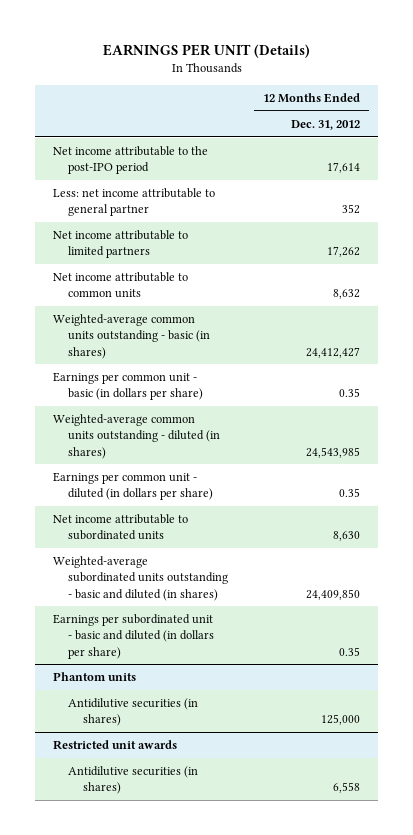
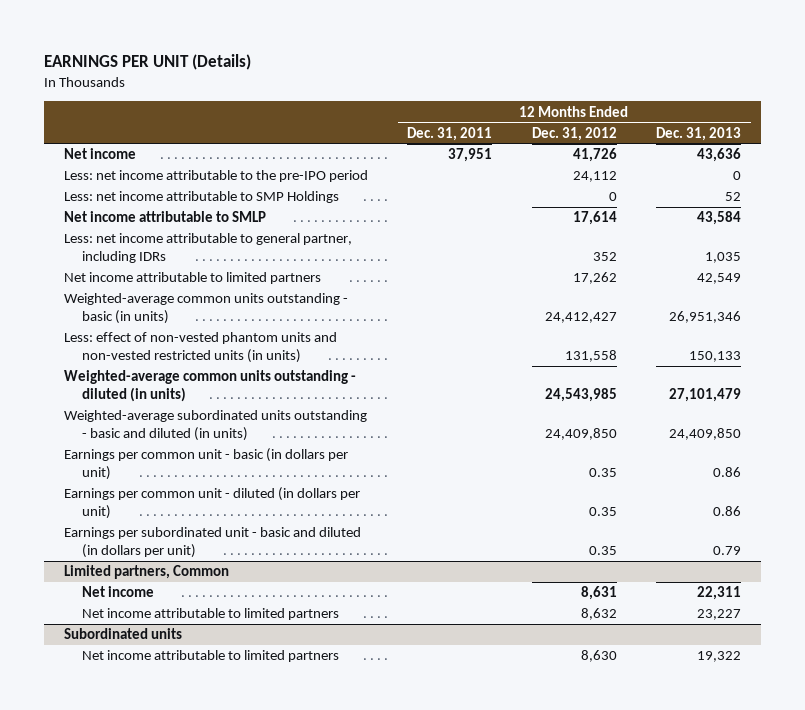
- | 12 Months Ended Dec. 31, 2012
+ | 12 Months Ended Dec. 31, 2011 | 12 Months Ended Dec. 31, 2012 | 12 Months Ended Dec. 31, 2013
- Net income attributable to the post-IPO period | 17,614
- Less: net income attributable to general partner | 352
+ Net income | 37,951 | 41,726 | 43,636
+ Less: net income attributable to the pre-IPO period | | 24,112 | 0
+ Less: net income attributable to SMP Holdings | | 0 | 52
+ Net income attributable to SMLP | | 17,614 | 43,584
+ Less: net income attributable to general partner, including IDRs | | 352 | 1,035
- Net income attributable to common units | 8,632
- Weighted-average common units outstanding - basic (in shares) | 24,412,427
- Earnings per common unit - basic (in dollars per share) | 0.35
- Weighted-average common units outstanding - diluted (in shares) | 24,543,985
- Earnings per common unit - diluted (in dollars per share) | 0.35
- Net income attributable to subordinated units | 8,630
- Weighted-average subordinated units outstanding - basic and diluted (in shares) | 24,409,850
- Earnings per subordinated unit - basic and diluted (in dollars per share) | 0.35
- Phantom units
- Antidilutive securities (in shares) | 125,000
- Restricted unit awards
- Antidilutive securities (in shares) | 6,558
+ Weighted-average common units outstanding - basic (in units) | | 24,412,427 | 26,951,346
+ Less: effect of non-vested phantom units and non-vested restricted units (in units) | | 131,558 | 150,133
+ Weighted-average common units outstanding - diluted (in units) | | 24,543,985 | 27,101,479
+ Weighted-average subordinated units outstanding - basic and diluted (in units) | | 24,409,850 | 24,409,850
+ Earnings per common unit - basic (in dollars per unit) | | 0.35 | 0.86
+ Earnings per common unit - diluted (in dollars per unit) | | 0.35 | 0.86
+ Earnings per subordinated unit - basic and diluted (in dollars per unit) | | 0.35 | 0.79
+ Limited partners, Common
+ Net income | | 8,631 | 22,311
+ Net income attributable to limited partners | | 8,632 | 23,227
+ Subordinated units
+ Net income attributable to limited partners | | 8,630 | 19,322

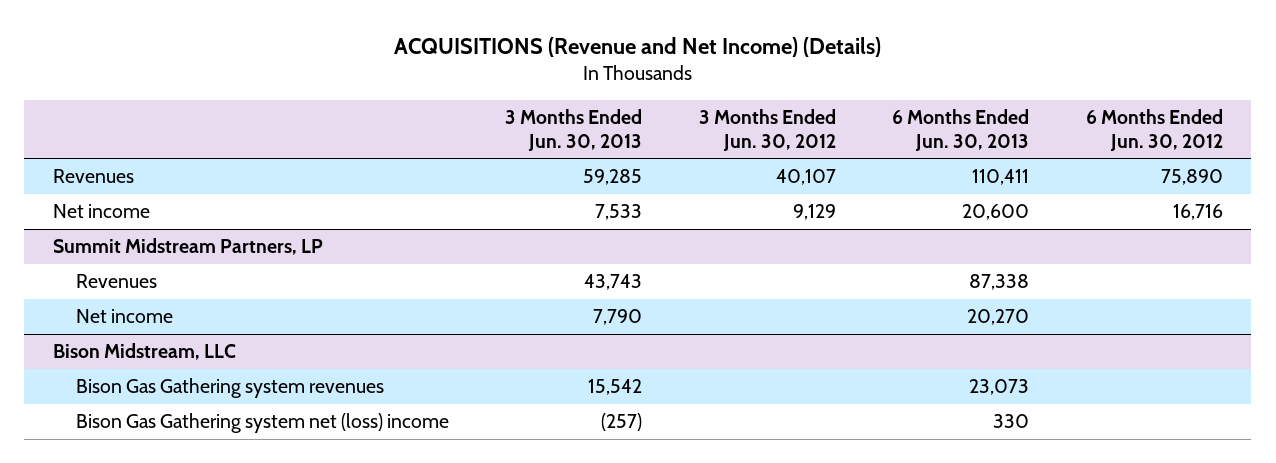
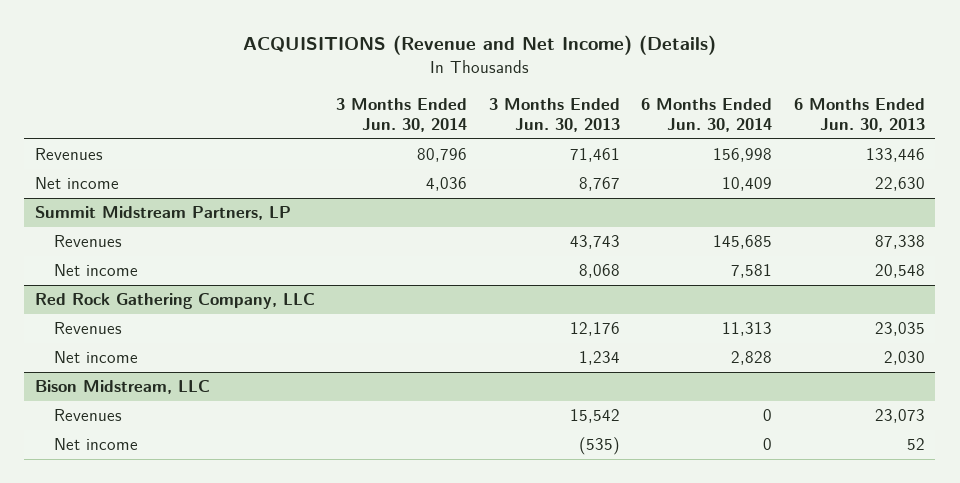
- | 3 Months Ended Jun. 30, 2013 | 3 Months Ended Jun. 30, 2012 | 6 Months Ended Jun. 30, 2013 | 6 Months Ended Jun. 30, 2012
+ | 3 Months Ended Jun. 30, 2014 | 3 Months Ended Jun. 30, 2013 | 6 Months Ended Jun. 30, 2014 | 6 Months Ended Jun. 30, 2013
- Revenues | 59,285 | 40,107 | 110,411 | 75,890
- Net income | 7,533 | 9,129 | 20,600 | 16,716
+ Revenues | 80,796 | 71,461 | 156,998 | 133,446
+ Net income | 4,036 | 8,767 | 10,409 | 22,630
@ Summit Midstream Partners, LP
- Net income | 7,790 | | 20,270 |
+ Net income | | 8,068 | 7,581 | 20,548
+ Red Rock Gathering Company, LLC
+ Revenues | | 12,176 | 11,313 | 23,035
+ Net income | | 1,234 | 2,828 | 2,030
@ Bison Midstream, LLC
- Bison Gas Gathering system revenues | 15,542 | | 23,073 |
- Bison Gas Gathering system net (loss) income | (257) | | 330 |
+ Revenues | | 15,542 | 0 | 23,073
+ Net income | | (535) | 0 | 52

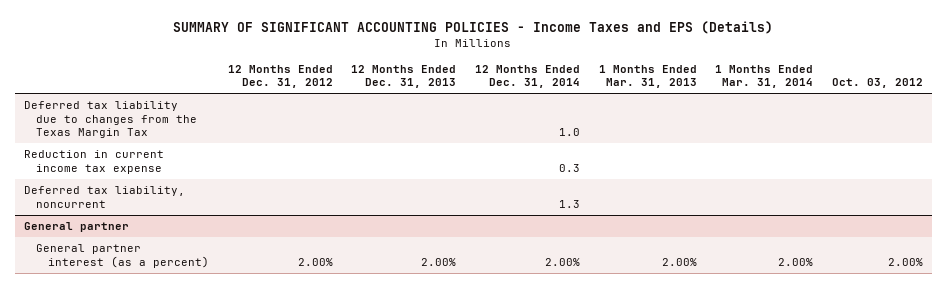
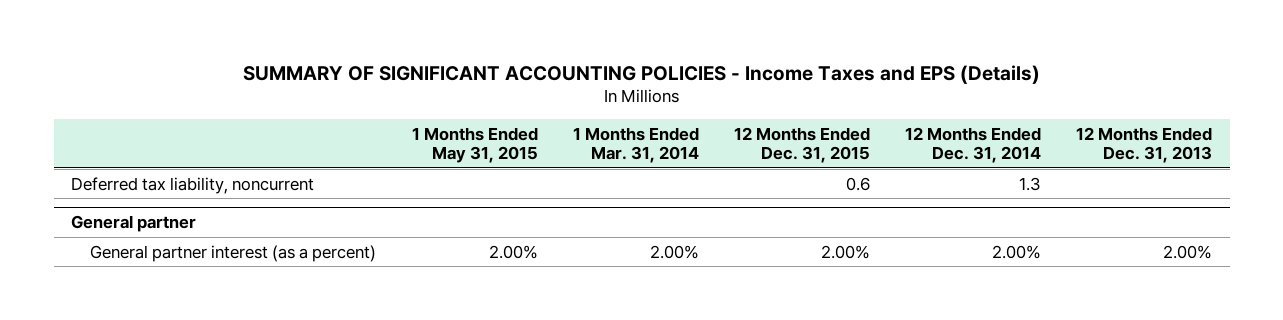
- | 12 Months Ended Dec. 31, 2012 | 12 Months Ended Dec. 31, 2013 | 12 Months Ended Dec. 31, 2014 | 1 Months Ended Mar. 31, 2013 | 1 Months Ended Mar. 31, 2014 | Oct. 03, 2012
+ | 1 Months Ended May 31, 2015 | 1 Months Ended Mar. 31, 2014 | 12 Months Ended Dec. 31, 2015 | 12 Months Ended Dec. 31, 2014 | 12 Months Ended Dec. 31, 2013
- Deferred tax liability due to changes from the Texas Margin Tax | | | 1.0 | | |
- Reduction in current income tax expense | | | 0.3 | | |

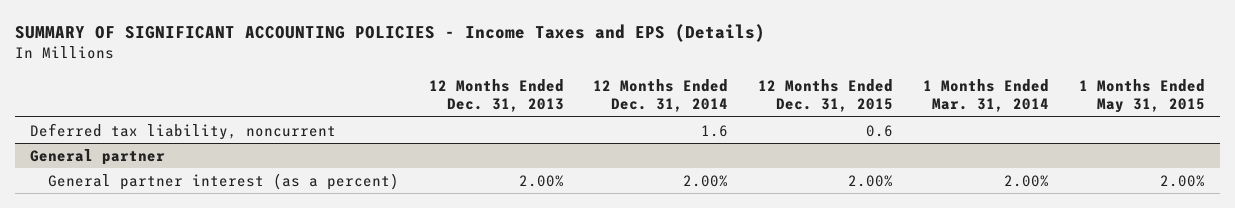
- | 1 Months Ended May 31, 2015 | 1 Months Ended Mar. 31, 2014 | 12 Months Ended Dec. 31, 2015 | 12 Months Ended Dec. 31, 2014 | 12 Months Ended Dec. 31, 2013
+ | 12 Months Ended Dec. 31, 2013 | 12 Months Ended Dec. 31, 2014 | 12 Months Ended Dec. 31, 2015 | 1 Months Ended Mar. 31, 2014 | 1 Months Ended May 31, 2015
- Deferred tax liability, noncurrent | | | 0.6 | 1.3 |
+ Deferred tax liability, noncurrent | | 1.6 | 0.6 | |

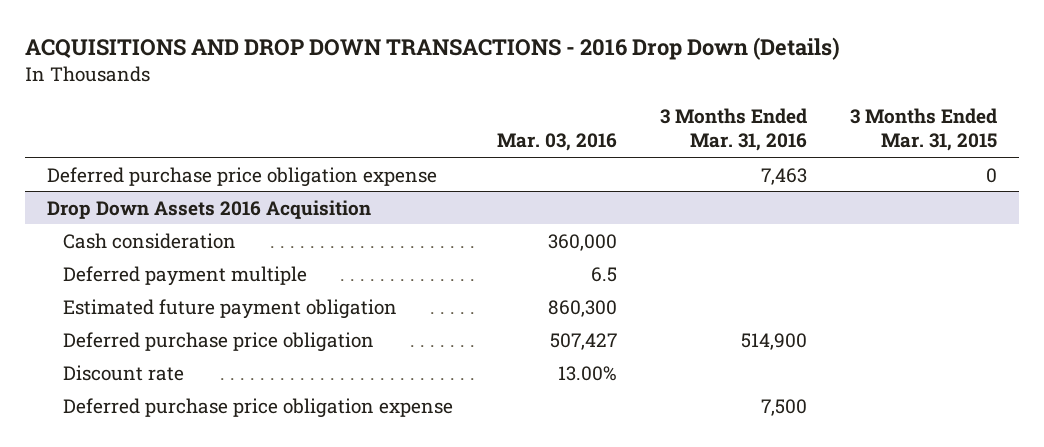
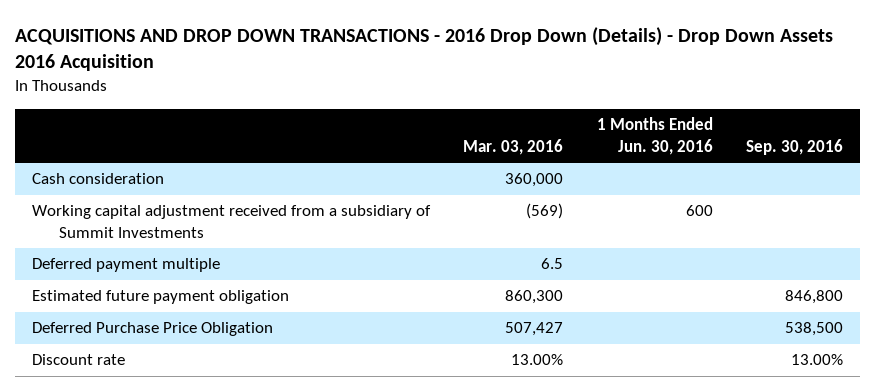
- ACQUISITIONS AND DROP DOWN TRANSACTIONS - 2016 Drop Down (Details)
+ ACQUISITIONS AND DROP DOWN TRANSACTIONS - 2016 Drop Down (Details) - Drop Down Assets 2016 Acquisition
- | Mar. 03, 2016 | 3 Months Ended Mar. 31, 2016 | 3 Months Ended Mar. 31, 2015
+ | Mar. 03, 2016 | 1 Months Ended Jun. 30, 2016 | Sep. 30, 2016
- Deferred purchase price obligation expense | | 7,463 | 0
- Drop Down Assets 2016 Acquisition
+ Working capital adjustment received from a subsidiary of Summit Investments | (569) | 600 |
- Deferred purchase price obligation | 507,427 | 514,900 |
+ Deferred Purchase Price Obligation | 507,427 | | 538,500
- Deferred purchase price obligation expense | | 7,500 |

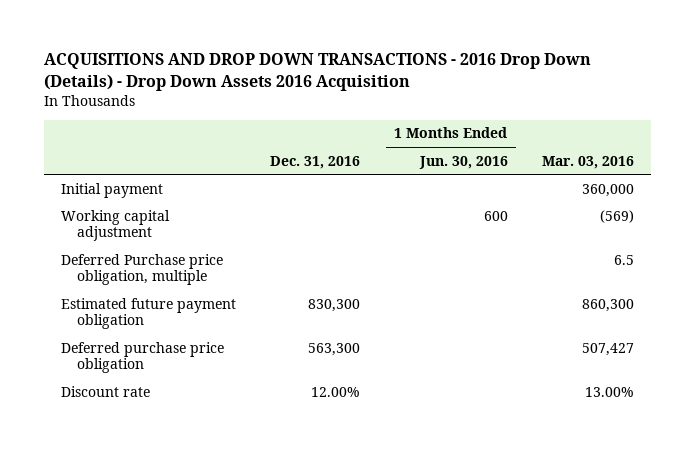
- | Mar. 03, 2016 | 1 Months Ended Jun. 30, 2016 | Sep. 30, 2016
+ | Dec. 31, 2016 | 1 Months Ended Jun. 30, 2016 | Mar. 03, 2016
- Cash consideration | 360,000 | |
- Working capital adjustment received from a subsidiary of Summit Investments | (569) | 600 |
- Deferred payment multiple | 6.5 | |
+ Initial payment | | | 360,000
+ Working capital adjustment | | 600 | (569)
+ Deferred Purchase price obligation, multiple | | | 6.5
- Deferred Purchase Price Obligation | 507,427 | | 538,500
+ Deferred purchase price obligation | 563,300 | | 507,427

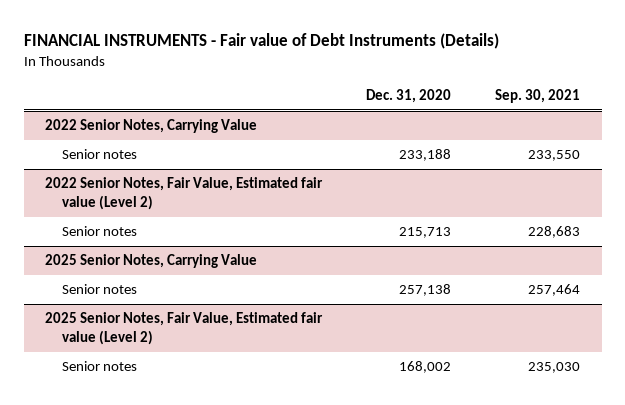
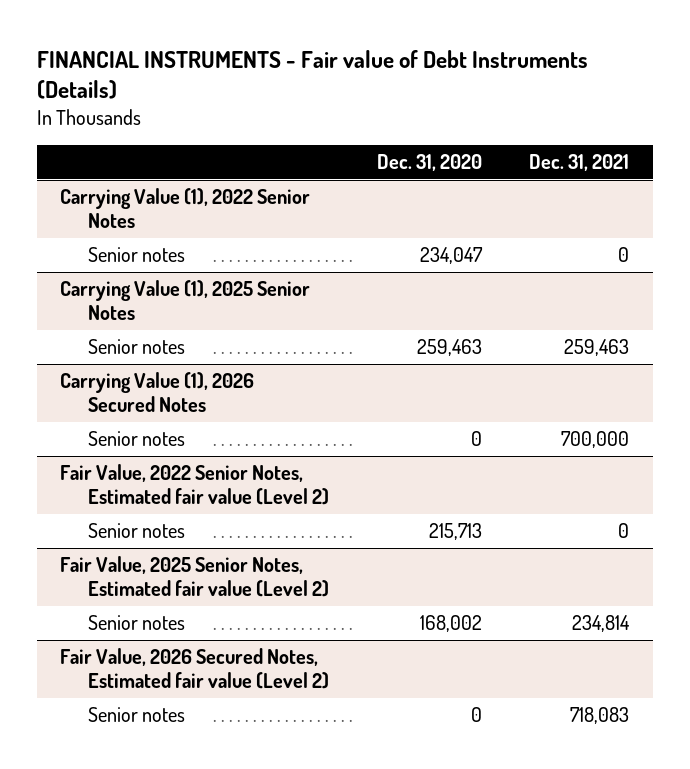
- | Dec. 31, 2020 | Sep. 30, 2021
+ | Dec. 31, 2020 | Dec. 31, 2021
- 2022 Senior Notes, Carrying Value
- Senior notes | 233,188 | 233,550
- 2022 Senior Notes, Fair Value, Estimated fair value (Level 2)
+ Carrying Value (1), 2022 Senior Notes
+ Senior notes | 234,047 | 0
+ Carrying Value (1), 2025 Senior Notes
+ Senior notes | 259,463 | 259,463
+ Carrying Value (1), 2026 Secured Notes
+ Senior notes | 0 | 700,000
+ Fair Value, 2022 Senior Notes, Estimated fair value (Level 2)
- 2025 Senior Notes, Carrying Value
- Senior notes | 257,138 | 257,464
- 2025 Senior Notes, Fair Value, Estimated fair value (Level 2)
+ Fair Value, 2025 Senior Notes, Estimated fair value (Level 2)
+ Fair Value, 2026 Secured Notes, Estimated fair value (Level 2)
+ Senior notes | 0 | 718,083

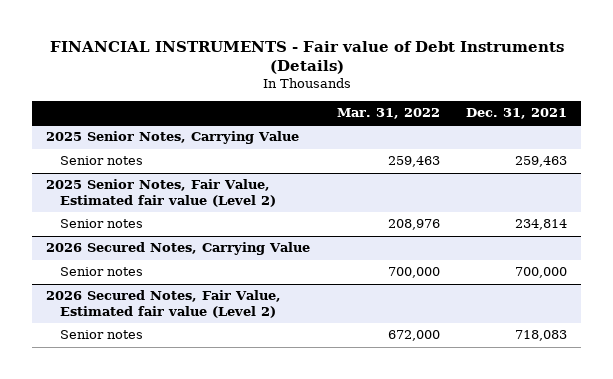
- | Dec. 31, 2020 | Dec. 31, 2021
+ | Mar. 31, 2022 | Dec. 31, 2021
- Carrying Value (1), 2022 Senior Notes
- Senior notes | 234,047 | 0
- Carrying Value (1), 2025 Senior Notes
+ 2025 Senior Notes, Carrying Value
- Carrying Value (1), 2026 Secured Notes
- Senior notes | 0 | 700,000
- Fair Value, 2022 Senior Notes, Estimated fair value (Level 2)
- Senior notes | 215,713 | 0
- Fair Value, 2025 Senior Notes, Estimated fair value (Level 2)
+ 2025 Senior Notes, Fair Value, Estimated fair value (Level 2)
- Fair Value, 2026 Secured Notes, Estimated fair value (Level 2)
+ 2026 Secured Notes, Carrying Value
+ Senior notes | 700,000 | 700,000
+ 2026 Secured Notes, Fair Value, Estimated fair value (Level 2)

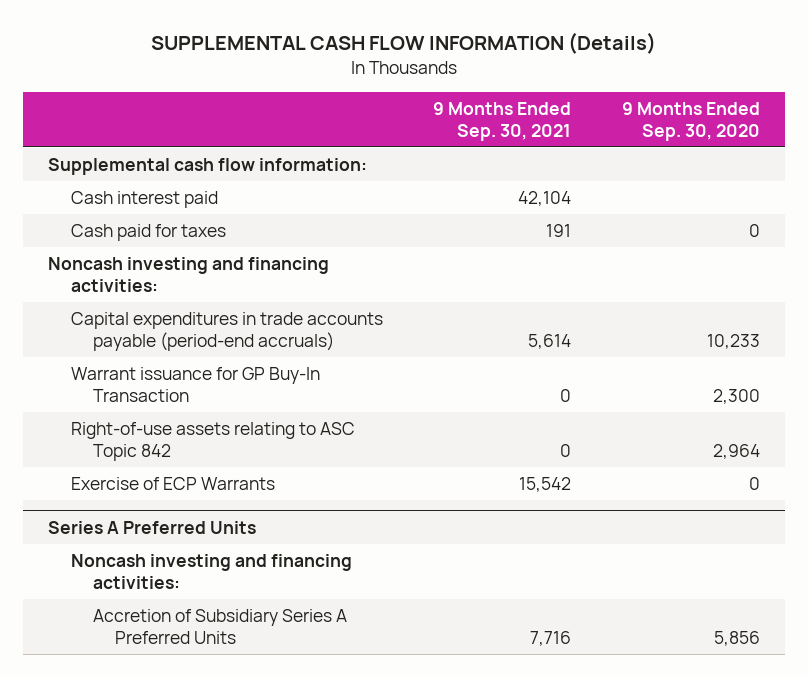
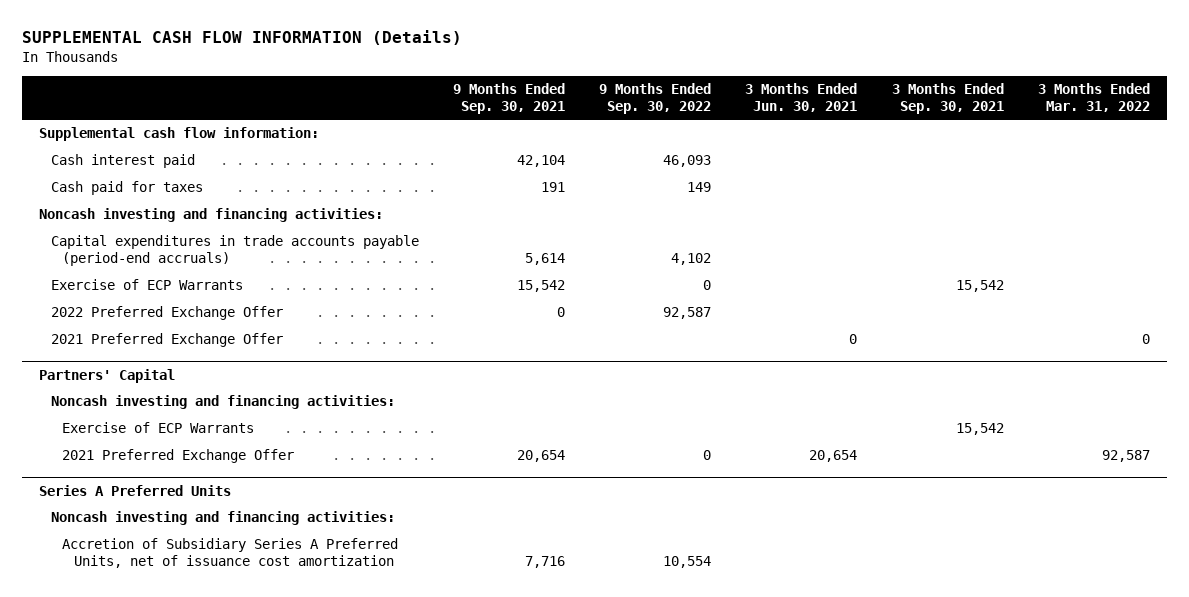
- | 9 Months Ended Sep. 30, 2021 | 9 Months Ended Sep. 30, 2020
+ | 9 Months Ended Sep. 30, 2021 | 9 Months Ended Sep. 30, 2022 | 3 Months Ended Jun. 30, 2021 | 3 Months Ended Sep. 30, 2021 | 3 Months Ended Mar. 31, 2022
- Warrant issuance for GP Buy-In Transaction | 0 | 2,300
- Right-of-use assets relating to ASC Topic 842 | 0 | 2,964
+ 2022 Preferred Exchange Offer | 0 | 92,587 | | |
+ 2021 Preferred Exchange Offer | | | 0 | | 0
+ Partners' Capital
+ Noncash investing and financing activities:
+ Exercise of ECP Warrants | | | | 15,542 |
+ 2021 Preferred Exchange Offer | 20,654 | 0 | 20,654 | | 92,587
@ Series A Preferred Units
- Accretion of Subsidiary Series A Preferred Units | 7,716 | 5,856
+ Accretion of Subsidiary Series A Preferred Units, net of issuance cost amortization | 7,716 | 10,554 | | |

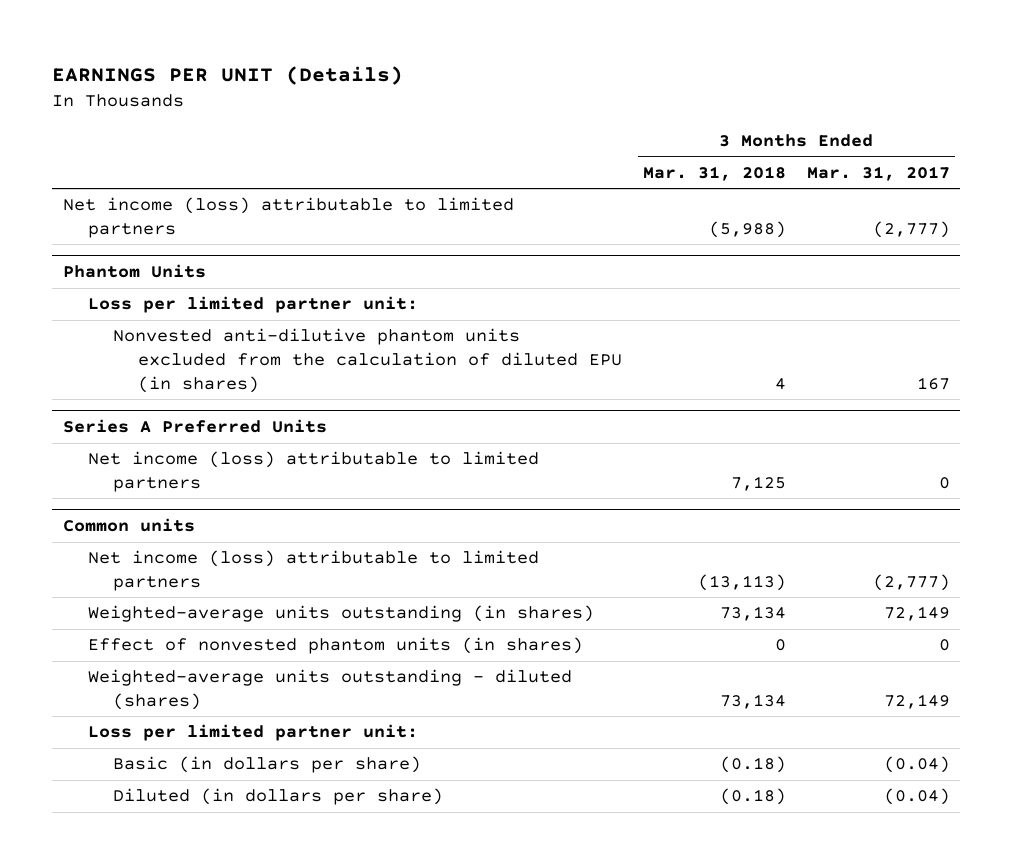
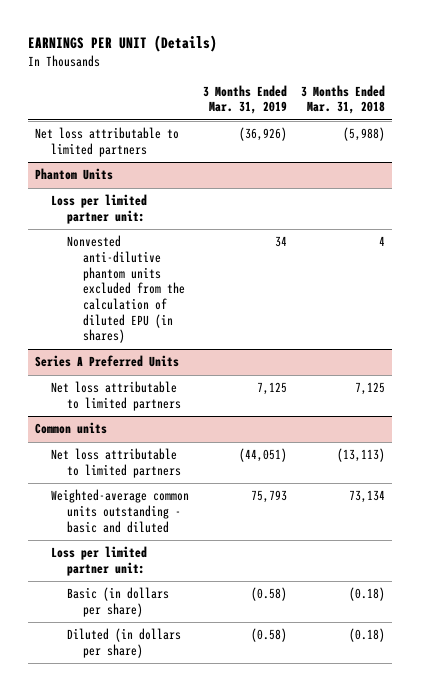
- | 3 Months Ended Mar. 31, 2018 | 3 Months Ended Mar. 31, 2017
+ | 3 Months Ended Mar. 31, 2019 | 3 Months Ended Mar. 31, 2018
- Net income (loss) attributable to limited partners | (5,988) | (2,777)
+ Net loss attributable to limited partners | (36,926) | (5,988)
@ Series A Preferred Units
- Net income (loss) attributable to limited partners | 7,125 | 0
+ Net loss attributable to limited partners | 7,125 | 7,125
@ Common units
- Net income (loss) attributable to limited partners | (13,113) | (2,777)
- Weighted-average units outstanding (in shares) | 73,134 | 72,149
- Effect of nonvested phantom units (in shares) | 0 | 0
- Weighted-average units outstanding - diluted (shares) | 73,134 | 72,149
+ Net loss attributable to limited partners | (44,051) | (13,113)
+ Weighted-average common units outstanding - basic and diluted | 75,793 | 73,134

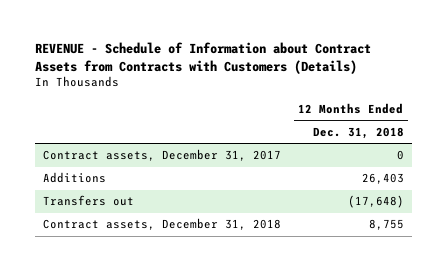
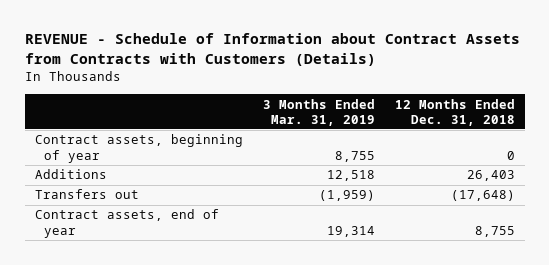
- | 12 Months Ended Dec. 31, 2018
+ | 3 Months Ended Mar. 31, 2019 | 12 Months Ended Dec. 31, 2018
- Contract assets, December 31, 2017 | 0
+ Contract assets, beginning of year | 8,755 | 0
- Contract assets, December 31, 2018 | 8,755
+ Contract assets, end of year | 19,314 | 8,755

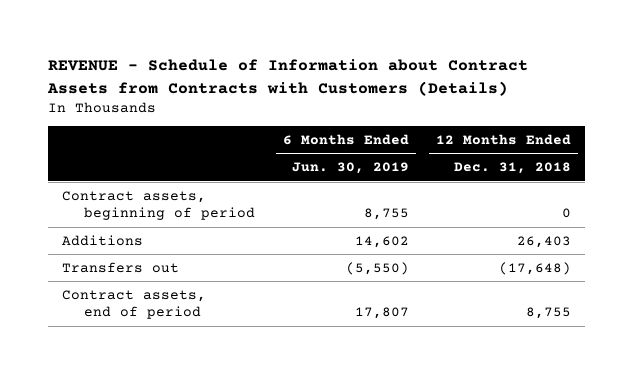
- | 3 Months Ended Mar. 31, 2019 | 12 Months Ended Dec. 31, 2018
+ | 6 Months Ended Jun. 30, 2019 | 12 Months Ended Dec. 31, 2018
- Contract assets, beginning of year | 8,755 | 0
+ Contract assets, beginning of period | 8,755 | 0
- Contract assets, end of year | 19,314 | 8,755
+ Contract assets, end of period | 17,807 | 8,755

